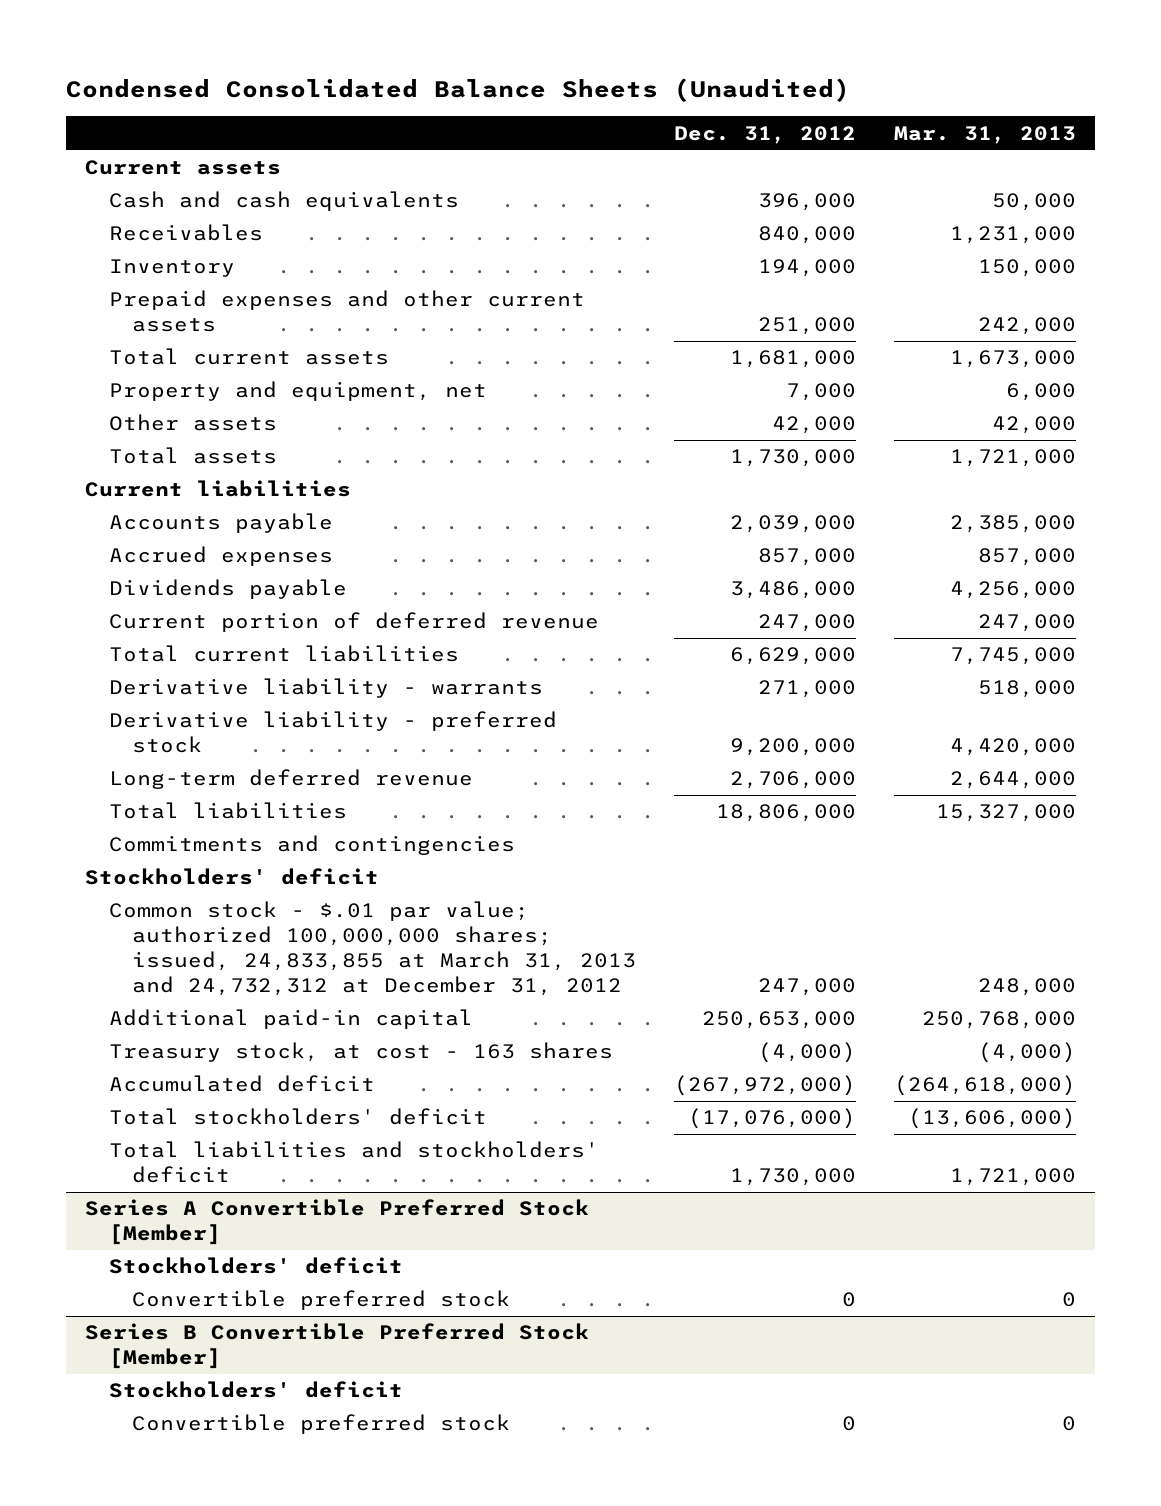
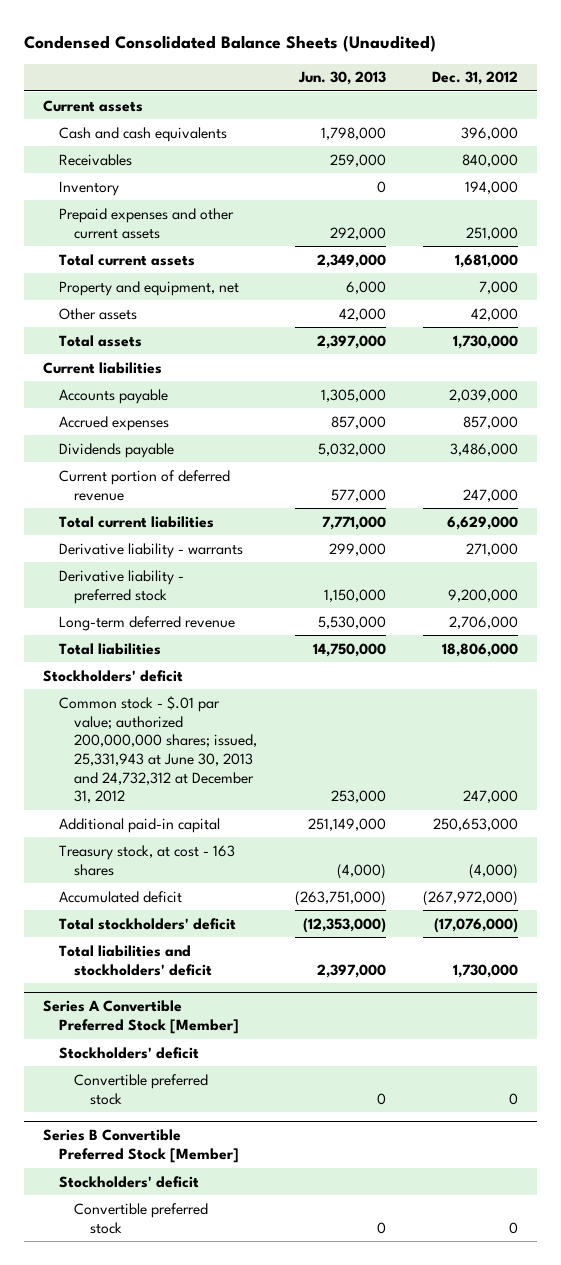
- | Dec. 31, 2012 | Mar. 31, 2013
+ | Jun. 30, 2013 | Dec. 31, 2012
- Commitments and contingencies
- Common stock - $.01 par value; authorized 100,000,000 shares; issued, 24,833,855 at March 31, 2013 and 24,732,312 at December 31, 2012 | 247,000 | 248,000
+ Common stock - $.01 par value; authorized 200,000,000 shares; issued, 25,331,943 at June 30, 2013 and 24,732,312 at December 31, 2012 | 253,000 | 247,000

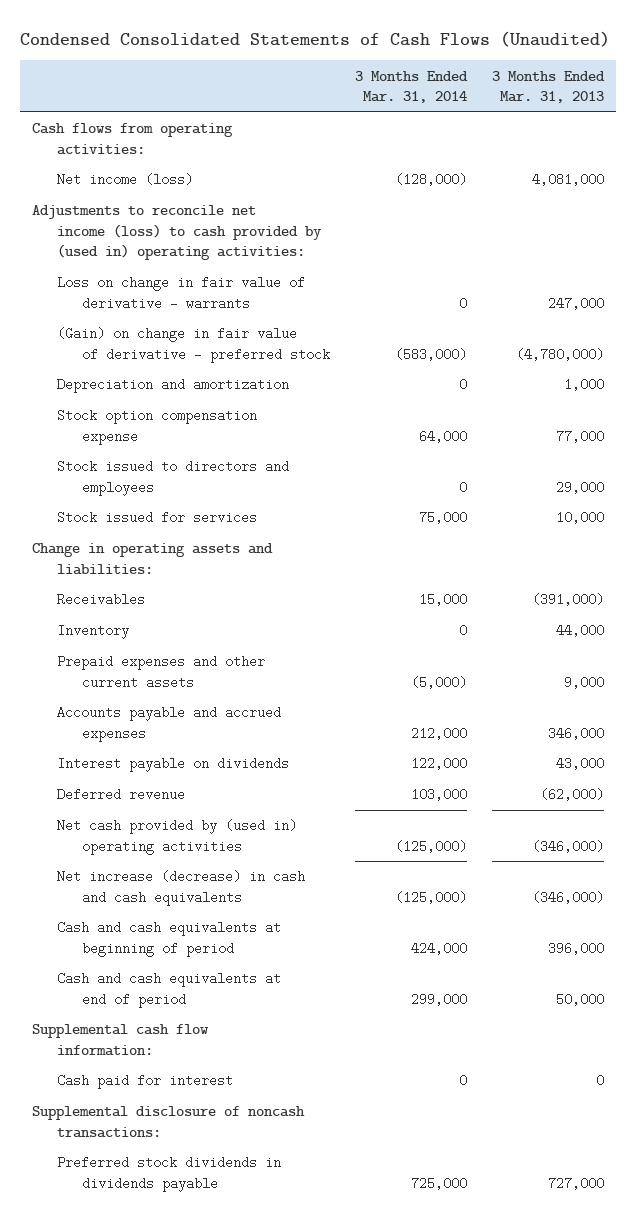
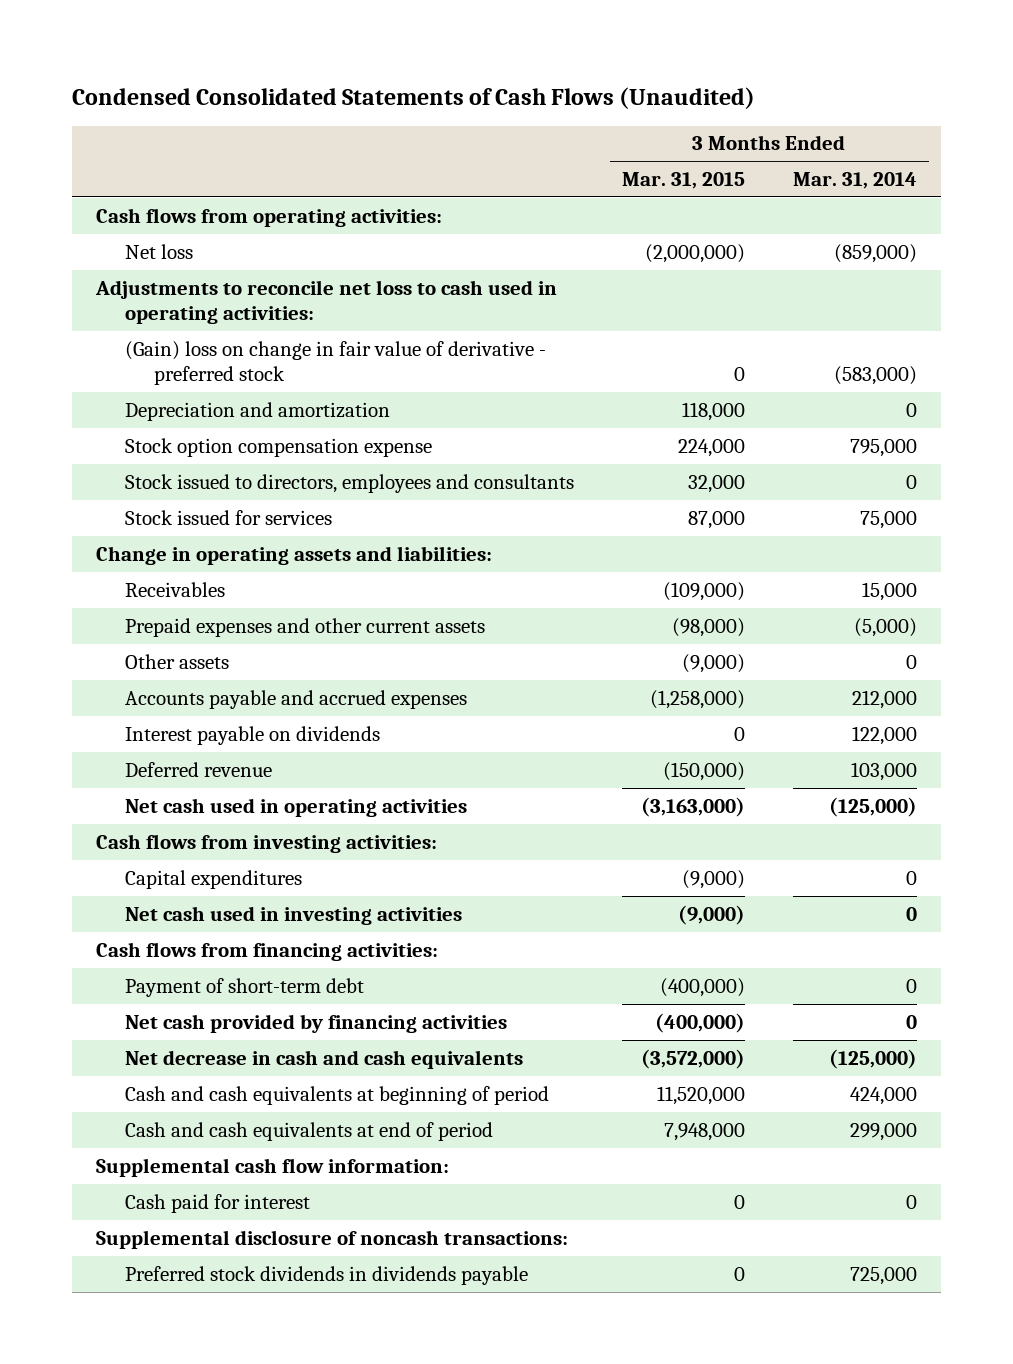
- | 3 Months Ended Mar. 31, 2014 | 3 Months Ended Mar. 31, 2013
+ | 3 Months Ended Mar. 31, 2015 | 3 Months Ended Mar. 31, 2014
- Net income (loss) | (128,000) | 4,081,000
- Adjustments to reconcile net income (loss) to cash provided by (used in) operating activities:
- Loss on change in fair value of derivative - warrants | 0 | 247,000
- (Gain) on change in fair value of derivative - preferred stock | (583,000) | (4,780,000)
+ Net loss | (2,000,000) | (859,000)
+ Adjustments to reconcile net loss to cash used in operating activities:
+ (Gain) loss on change in fair value of derivative - preferred stock | 0 | (583,000)
- Stock option compensation expense | 64,000 | 77,000
- Stock issued to directors and employees | 0 | 29,000
+ Stock option compensation expense | 224,000 | 795,000
+ Stock issued to directors, employees and consultants | 32,000 | 0
- Inventory | 0 | 44,000
+ Other assets | (9,000) | 0
- Net cash provided by (used in) operating activities | (125,000) | (346,000)
- Net increase (decrease) in cash and cash equivalents | (125,000) | (346,000)
+ Net cash used in operating activities | (3,163,000) | (125,000)
+ Cash flows from investing activities:
+ Capital expenditures | (9,000) | 0
+ Net cash used in investing activities | (9,000) | 0
+ Cash flows from financing activities:
+ Payment of short-term debt | (400,000) | 0
+ Net cash provided by financing activities | (400,000) | 0
+ Net decrease in cash and cash equivalents | (3,572,000) | (125,000)

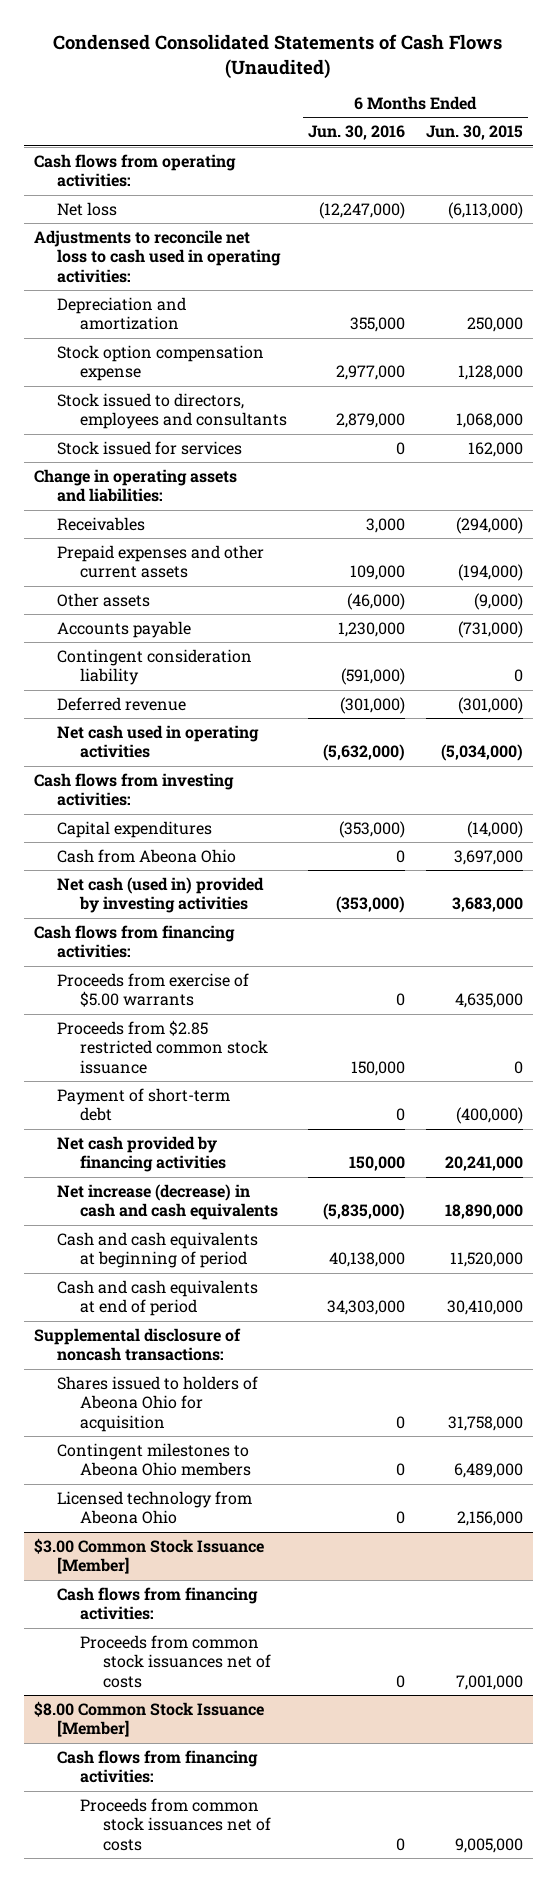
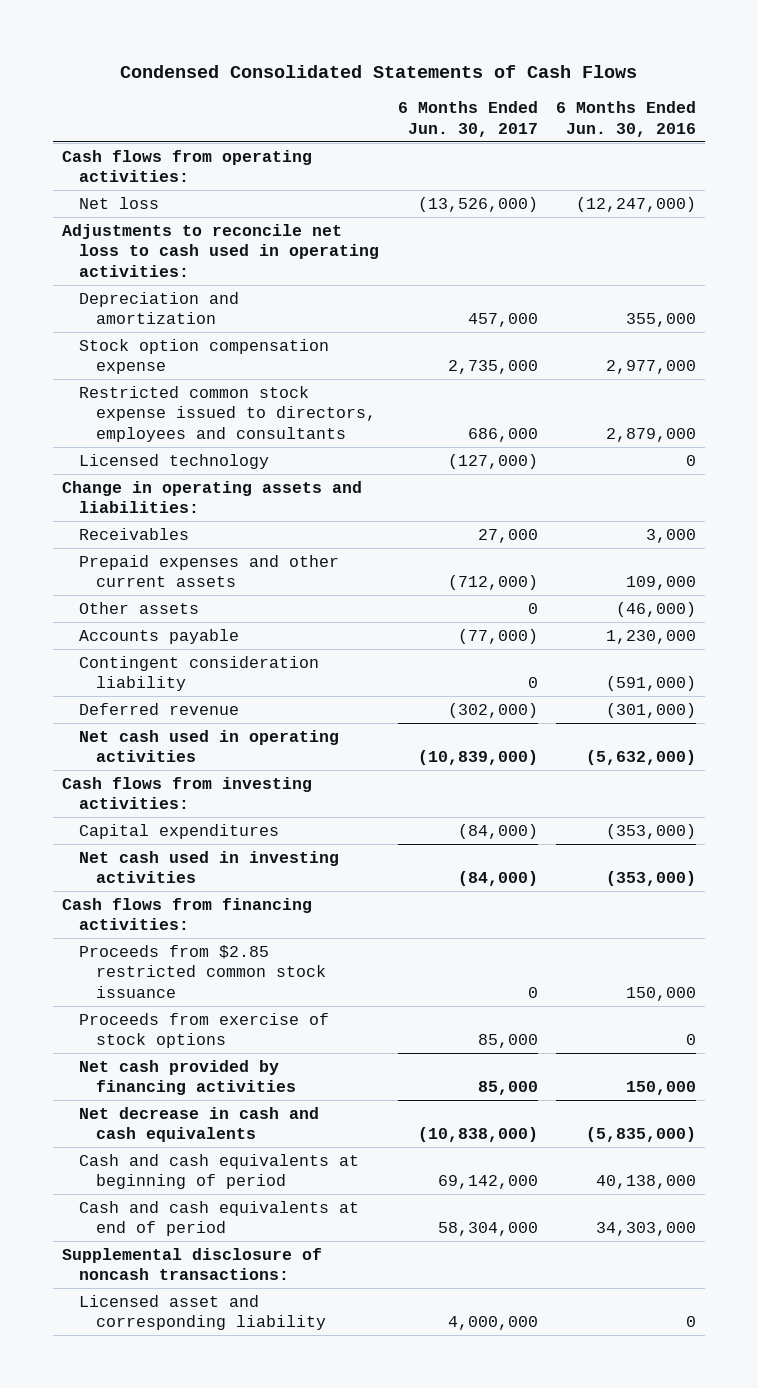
- Condensed Consolidated Statements of Cash Flows (Unaudited)
+ Condensed Consolidated Statements of Cash Flows
- | 6 Months Ended Jun. 30, 2016 | 6 Months Ended Jun. 30, 2015
+ | 6 Months Ended Jun. 30, 2017 | 6 Months Ended Jun. 30, 2016
- Stock issued to directors, employees and consultants | 2,879,000 | 1,068,000
- Stock issued for services | 0 | 162,000
+ Restricted common stock expense issued to directors, employees and consultants | 686,000 | 2,879,000
+ Licensed technology | (127,000) | 0
- Cash from Abeona Ohio | 0 | 3,697,000
- Net cash (used in) provided by investing activities | (353,000) | 3,683,000
+ Net cash used in investing activities | (84,000) | (353,000)
- Proceeds from exercise of $5.00 warrants | 0 | 4,635,000
- Payment of short-term debt | 0 | (400,000)
+ Proceeds from exercise of stock options | 85,000 | 0
- Net increase (decrease) in cash and cash equivalents | (5,835,000) | 18,890,000
+ Net decrease in cash and cash equivalents | (10,838,000) | (5,835,000)
- Shares issued to holders of Abeona Ohio for acquisition | 0 | 31,758,000
- Contingent milestones to Abeona Ohio members | 0 | 6,489,000
- Licensed technology from Abeona Ohio | 0 | 2,156,000
- $3.00 Common Stock Issuance [Member]
- Cash flows from financing activities:
- Proceeds from common stock issuances net of costs | 0 | 7,001,000
- $8.00 Common Stock Issuance [Member]
- Cash flows from financing activities:
- Proceeds from common stock issuances net of costs | 0 | 9,005,000
+ Licensed asset and corresponding liability | 4,000,000 | 0

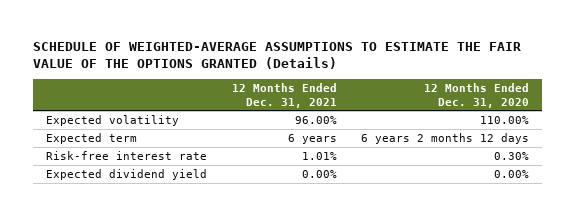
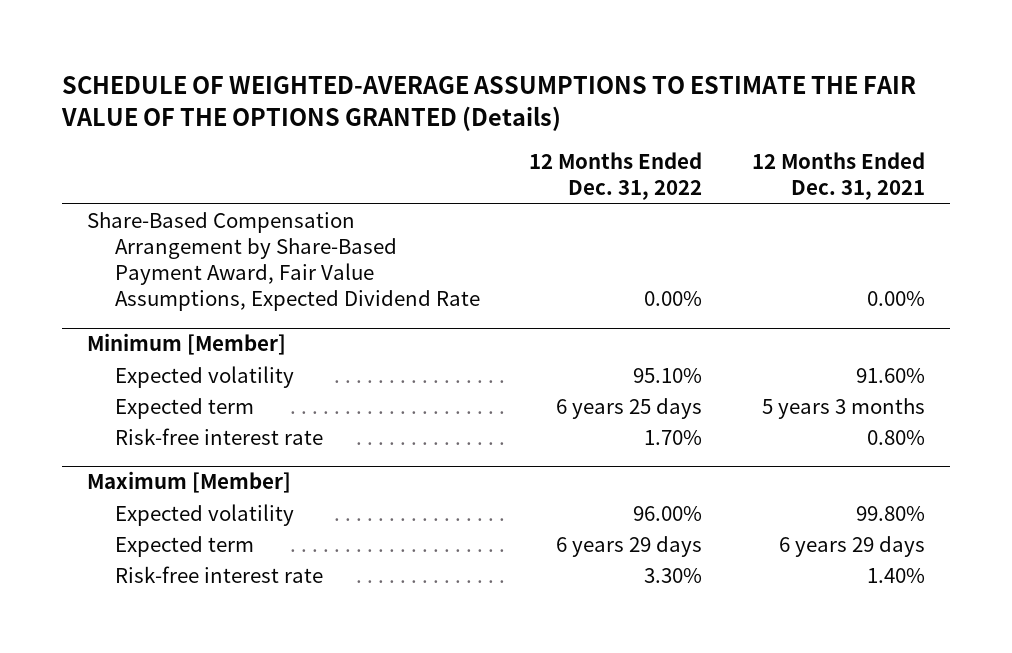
- | 12 Months Ended Dec. 31, 2021 | 12 Months Ended Dec. 31, 2020
+ | 12 Months Ended Dec. 31, 2022 | 12 Months Ended Dec. 31, 2021
- Expected volatility | 96.00% | 110.00%
- Expected term | 6 years | 6 years 2 months 12 days
- Risk-free interest rate | 1.01% | 0.30%
- Expected dividend yield | 0.00% | 0.00%
+ Share-Based Compensation Arrangement by Share-Based Payment Award, Fair Value Assumptions, Expected Dividend Rate | 0.00% | 0.00%
+ Minimum [Member]
+ Expected volatility | 95.10% | 91.60%
+ Expected term | 6 years 25 days | 5 years 3 months
+ Risk-free interest rate | 1.70% | 0.80%
+ Maximum [Member]
+ Expected volatility | 96.00% | 99.80%
+ Expected term | 6 years 29 days | 6 years 29 days
+ Risk-free interest rate | 3.30% | 1.40%

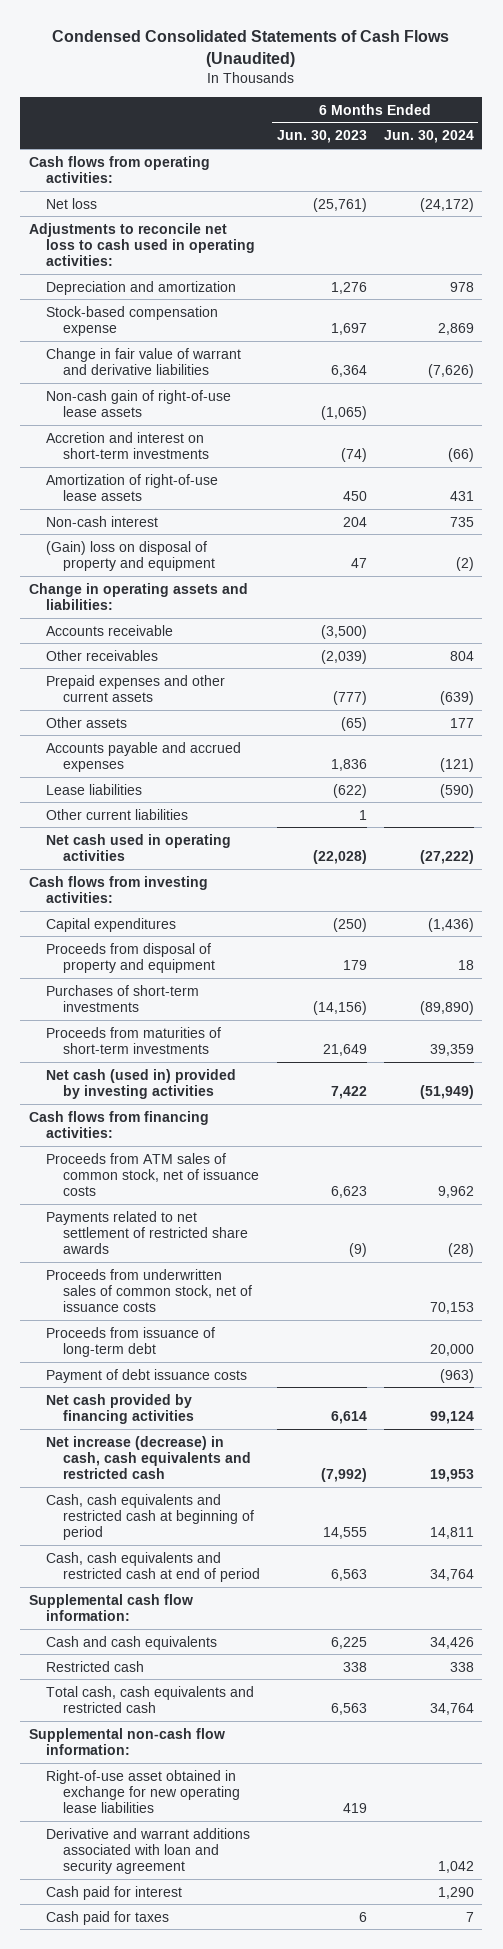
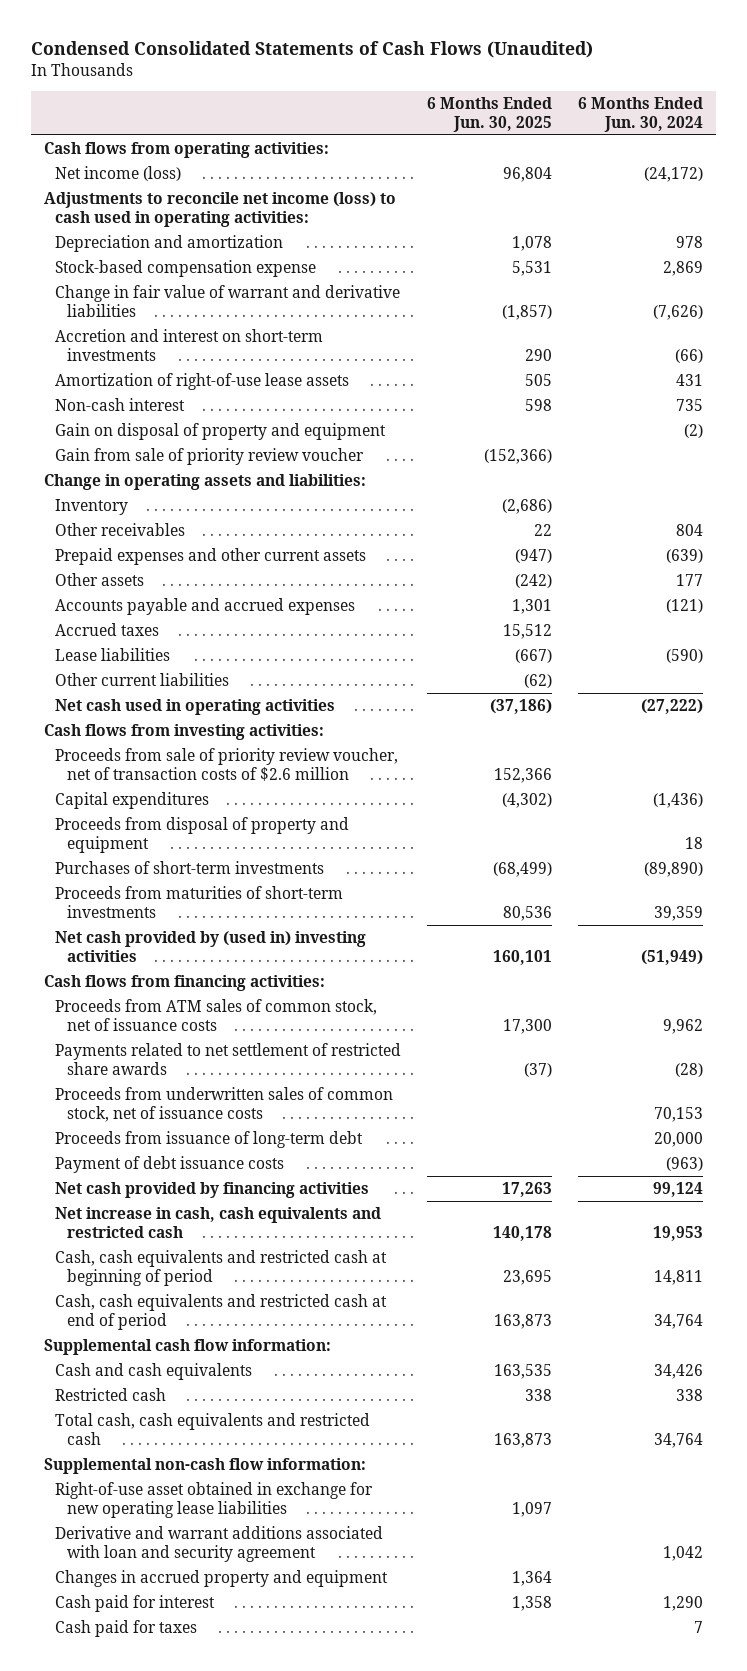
- | 6 Months Ended Jun. 30, 2023 | 6 Months Ended Jun. 30, 2024
+ | 6 Months Ended Jun. 30, 2025 | 6 Months Ended Jun. 30, 2024
- Net loss | (25,761) | (24,172)
- Adjustments to reconcile net loss to cash used in operating activities:
+ Net income (loss) | 96,804 | (24,172)
+ Adjustments to reconcile net income (loss) to cash used in operating activities:
- Non-cash gain of right-of-use lease assets | (1,065) |
- (Gain) loss on disposal of property and equipment | 47 | (2)
+ Gain on disposal of property and equipment | | (2)
+ Gain from sale of priority review voucher | (152,366) |
- Accounts receivable | (3,500) |
+ Inventory | (2,686) |
+ Accrued taxes | 15,512 |
+ Proceeds from sale of priority review voucher, net of transaction costs of $2.6 million | 152,366 |
- Net cash (used in) provided by investing activities | 7,422 | (51,949)
+ Net cash provided by (used in) investing activities | 160,101 | (51,949)
- Net increase (decrease) in cash, cash equivalents and restricted cash | (7,992) | 19,953
+ Net increase in cash, cash equivalents and restricted cash | 140,178 | 19,953
+ Changes in accrued property and equipment | 1,364 |

